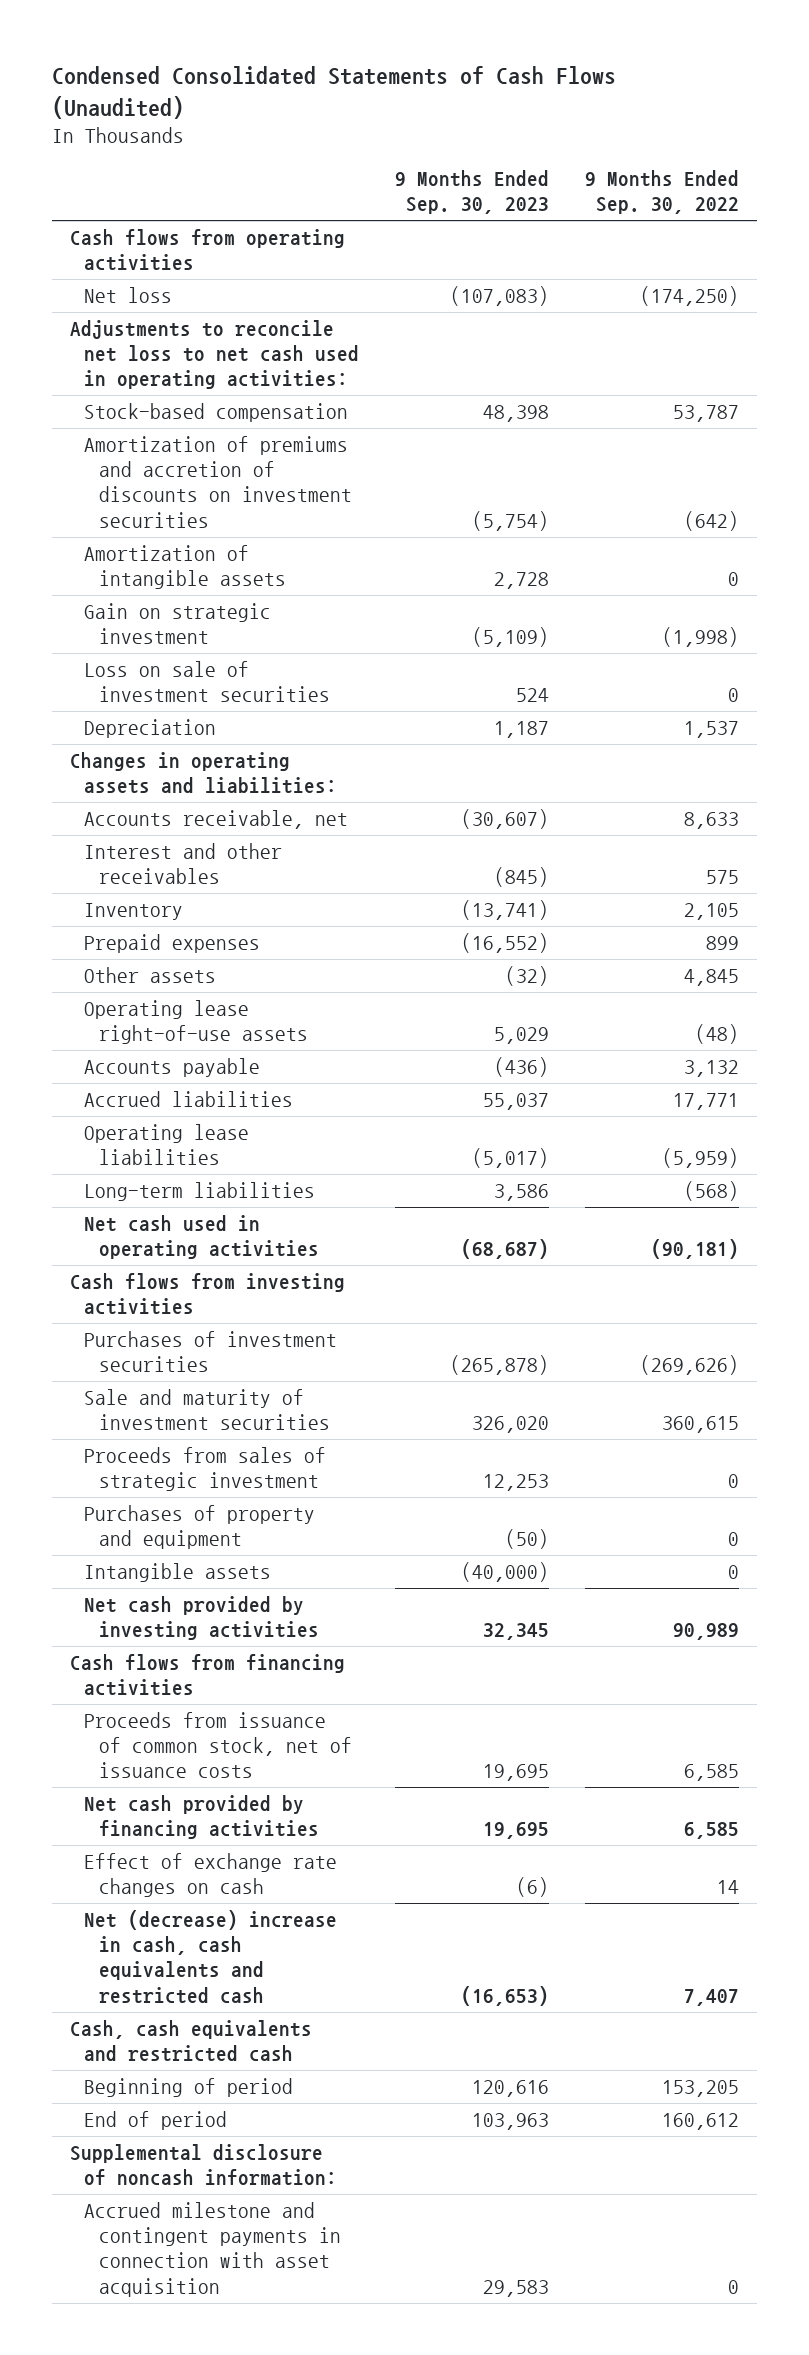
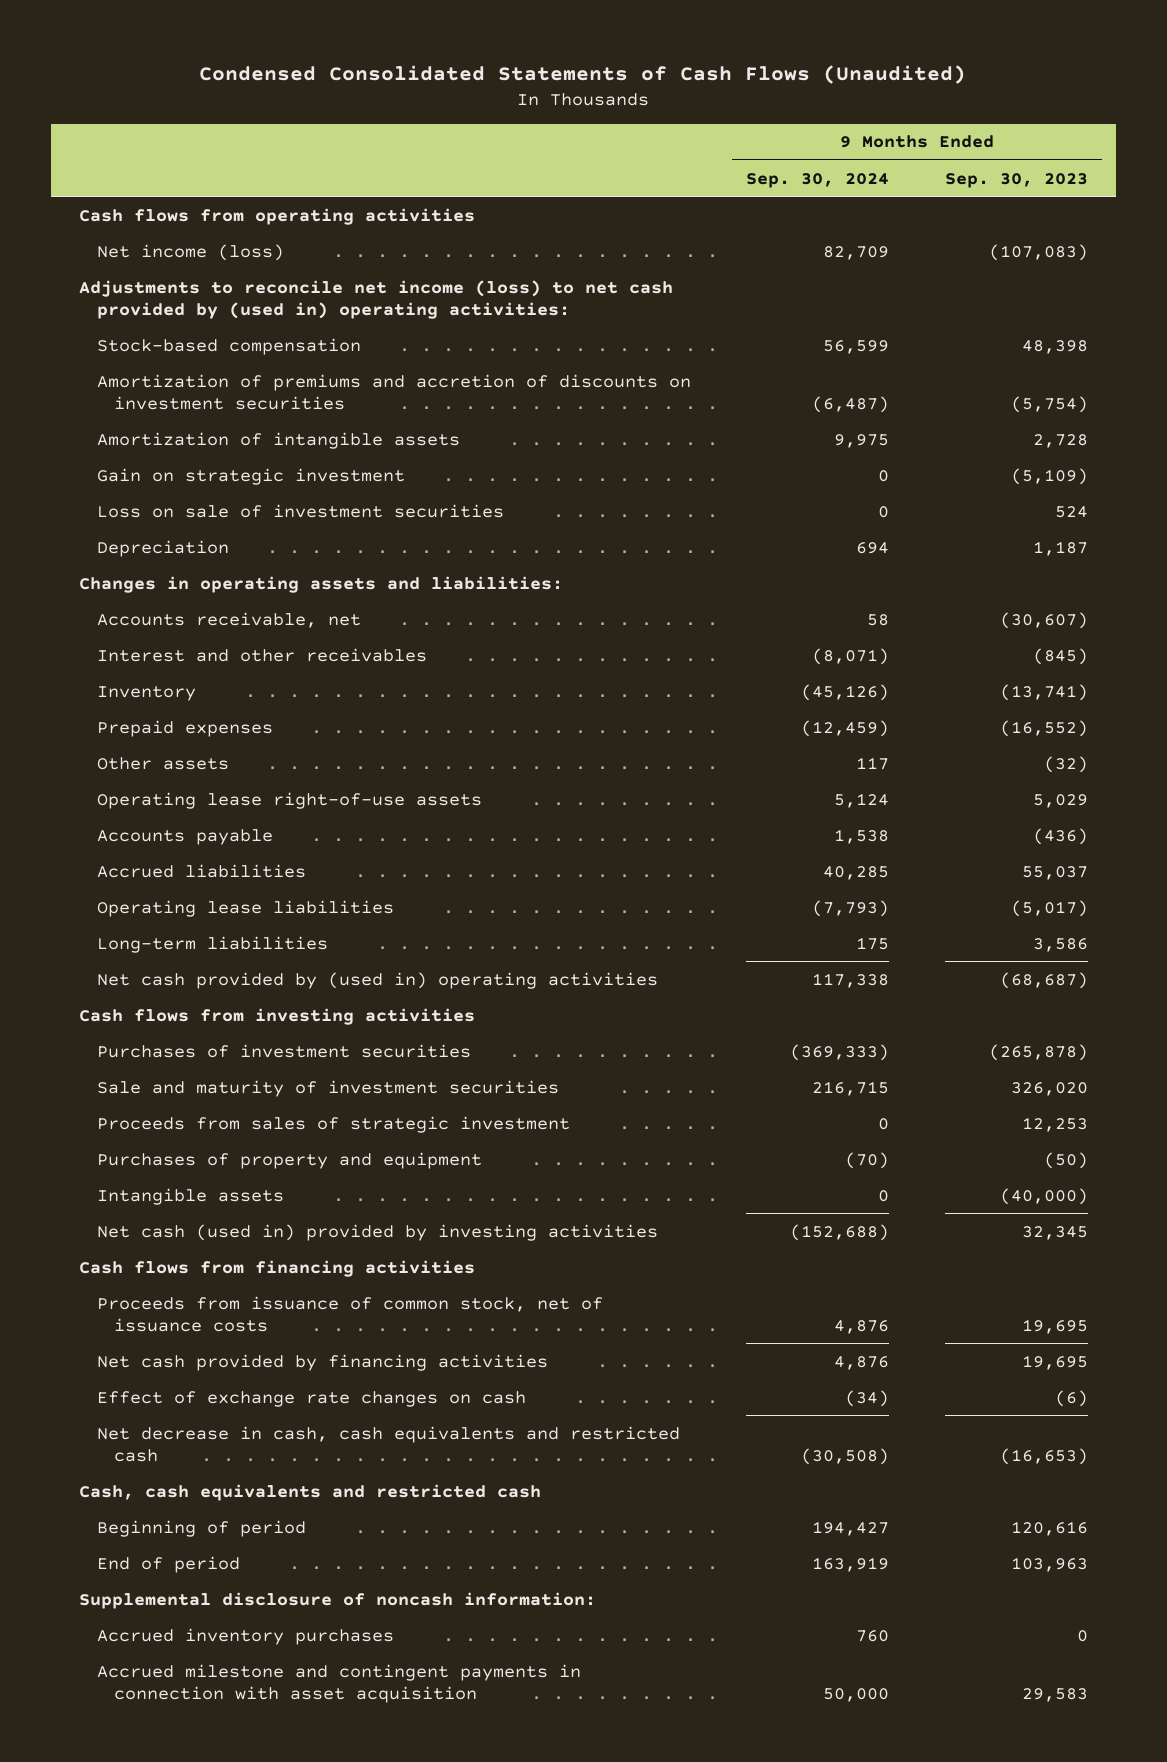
- | 9 Months Ended Sep. 30, 2023 | 9 Months Ended Sep. 30, 2022
+ | 9 Months Ended Sep. 30, 2024 | 9 Months Ended Sep. 30, 2023
- Net loss | (107,083) | (174,250)
- Adjustments to reconcile net loss to net cash used in operating activities:
+ Net income (loss) | 82,709 | (107,083)
+ Adjustments to reconcile net income (loss) to net cash provided by (used in) operating activities:
- Net cash used in operating activities | (68,687) | (90,181)
+ Net cash provided by (used in) operating activities | 117,338 | (68,687)
- Net cash provided by investing activities | 32,345 | 90,989
+ Net cash (used in) provided by investing activities | (152,688) | 32,345
- Net (decrease) increase in cash, cash equivalents and restricted cash | (16,653) | 7,407
+ Net decrease in cash, cash equivalents and restricted cash | (30,508) | (16,653)
+ Accrued inventory purchases | 760 | 0

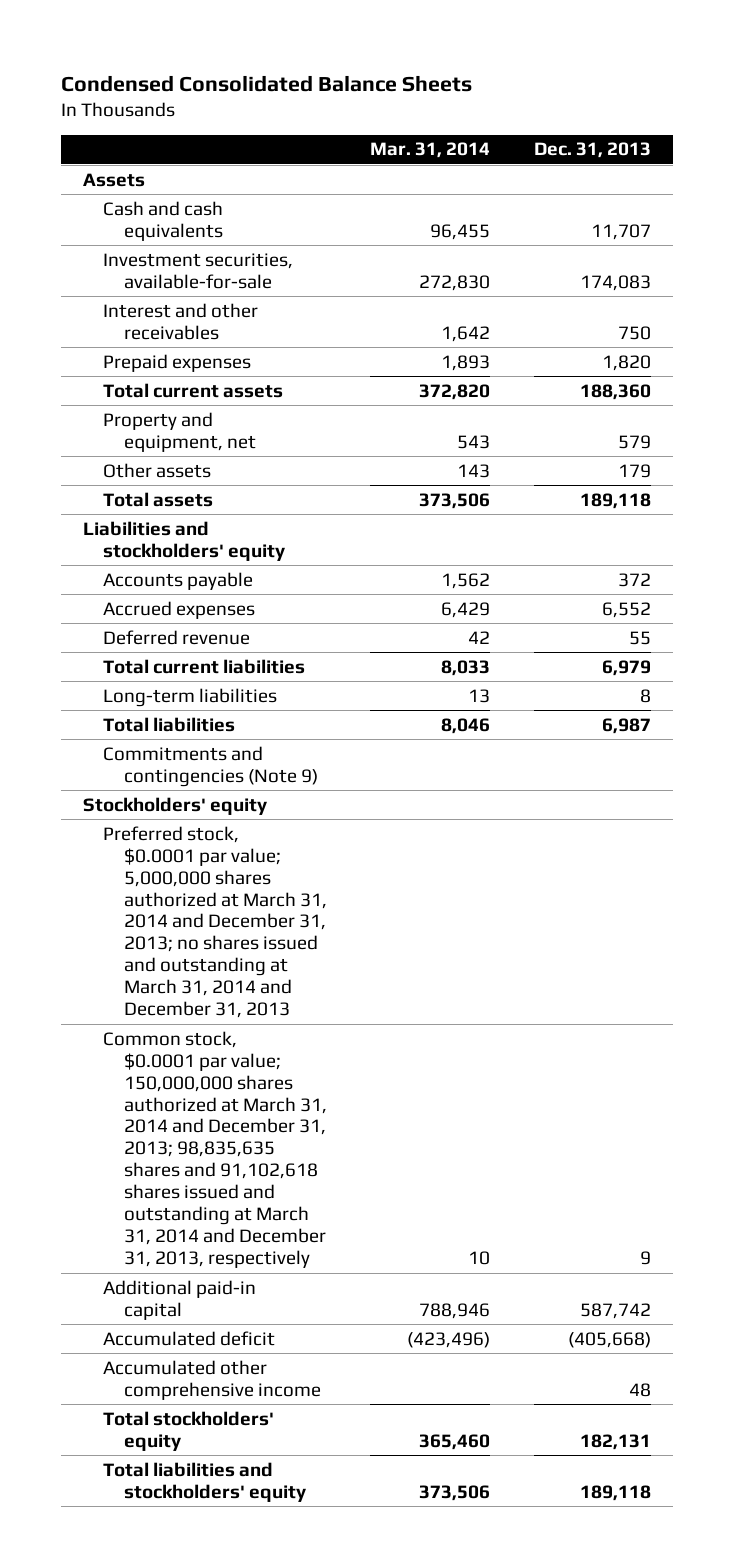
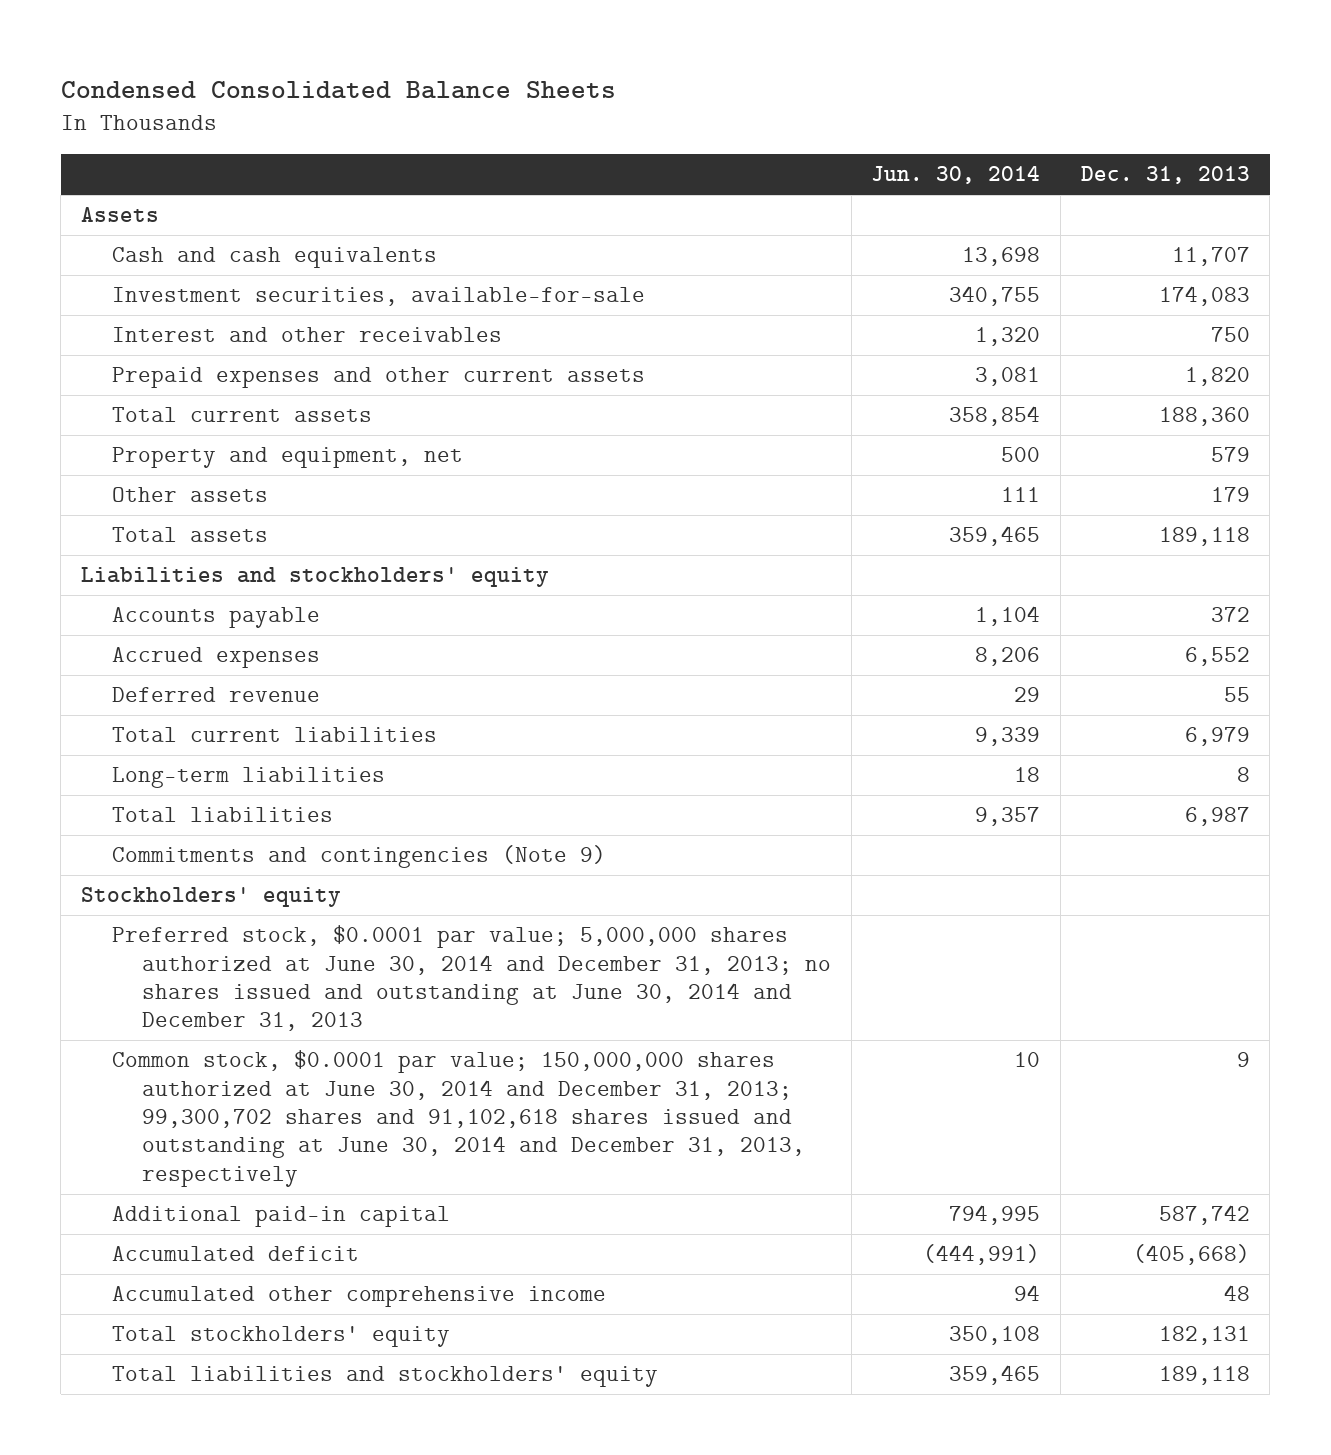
- | Mar. 31, 2014 | Dec. 31, 2013
+ | Jun. 30, 2014 | Dec. 31, 2013
- Prepaid expenses | 1,893 | 1,820
+ Prepaid expenses and other current assets | 3,081 | 1,820
- Preferred stock, $0.0001 par value; 5,000,000 shares authorized at March 31, 2014 and December 31, 2013; no shares issued and outstanding at March 31, 2014 and December 31, 2013
- Common stock, $0.0001 par value; 150,000,000 shares authorized at March 31, 2014 and December 31, 2013; 98,835,635 shares and 91,102,618 shares issued and outstanding at March 31, 2014 and December 31, 2013, respectively | 10 | 9
+ Preferred stock, $0.0001 par value; 5,000,000 shares authorized at June 30, 2014 and December 31, 2013; no shares issued and outstanding at June 30, 2014 and December 31, 2013
+ Common stock, $0.0001 par value; 150,000,000 shares authorized at June 30, 2014 and December 31, 2013; 99,300,702 shares and 91,102,618 shares issued and outstanding at June 30, 2014 and December 31, 2013, respectively | 10 | 9

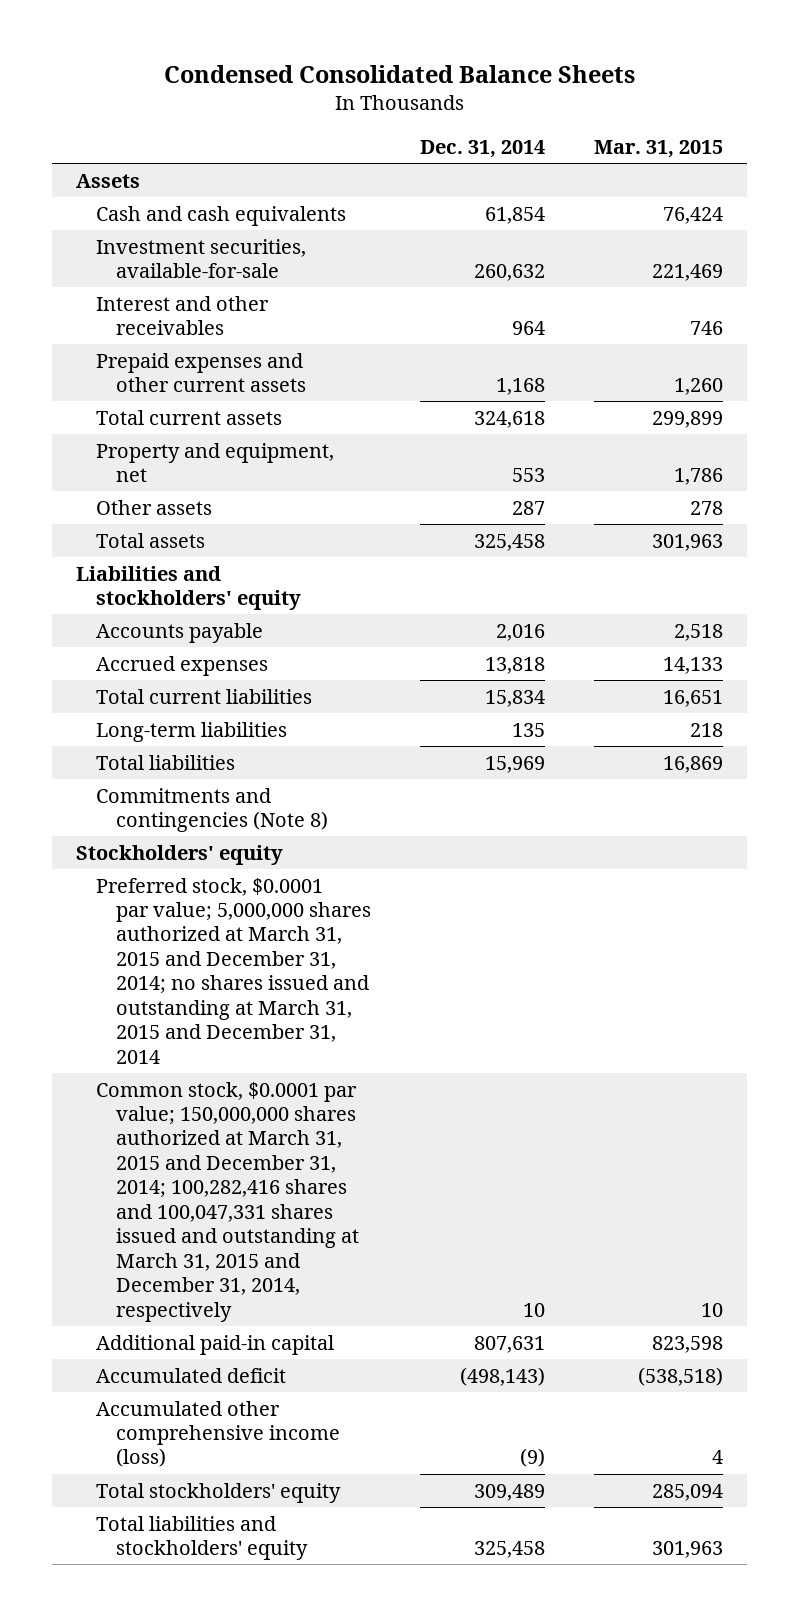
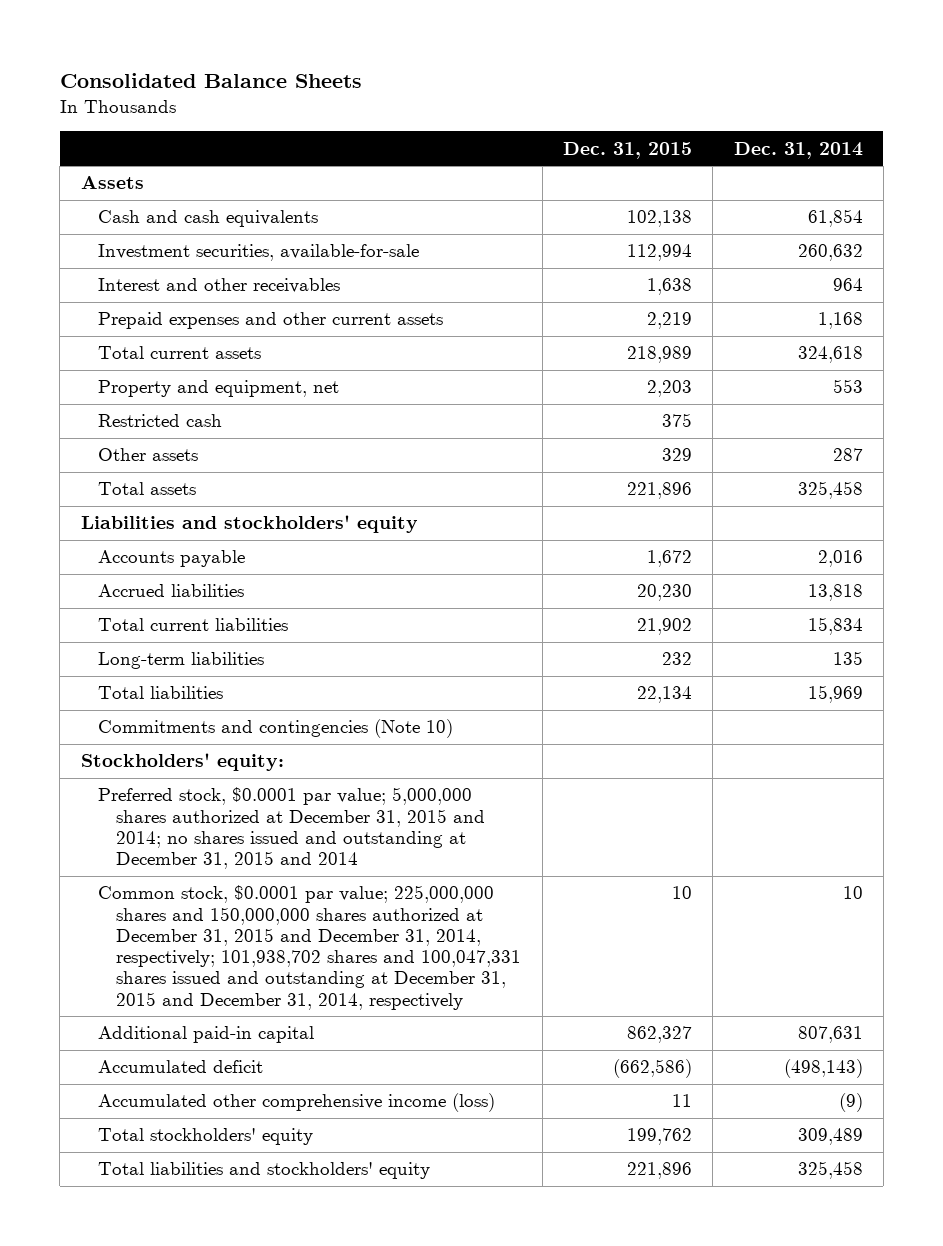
- Condensed Consolidated Balance Sheets
+ Consolidated Balance Sheets
- | Dec. 31, 2014 | Mar. 31, 2015
+ | Dec. 31, 2015 | Dec. 31, 2014
+ Restricted cash | 375 |
- Accrued expenses | 13,818 | 14,133
+ Accrued liabilities | 20,230 | 13,818
- Commitments and contingencies (Note 8)
- Stockholders' equity
- Preferred stock, $0.0001 par value; 5,000,000 shares authorized at March 31, 2015 and December 31, 2014; no shares issued and outstanding at March 31, 2015 and December 31, 2014
- Common stock, $0.0001 par value; 150,000,000 shares authorized at March 31, 2015 and December 31, 2014; 100,282,416 shares and 100,047,331 shares issued and outstanding at March 31, 2015 and December 31, 2014, respectively | 10 | 10
+ Commitments and contingencies (Note 10)
+ Stockholders' equity:
+ Preferred stock, $0.0001 par value; 5,000,000 shares authorized at December 31, 2015 and 2014; no shares issued and outstanding at December 31, 2015 and 2014
+ Common stock, $0.0001 par value; 225,000,000 shares and 150,000,000 shares authorized at December 31, 2015 and December 31, 2014, respectively; 101,938,702 shares and 100,047,331 shares issued and outstanding at December 31, 2015 and December 31, 2014, respectively | 10 | 10

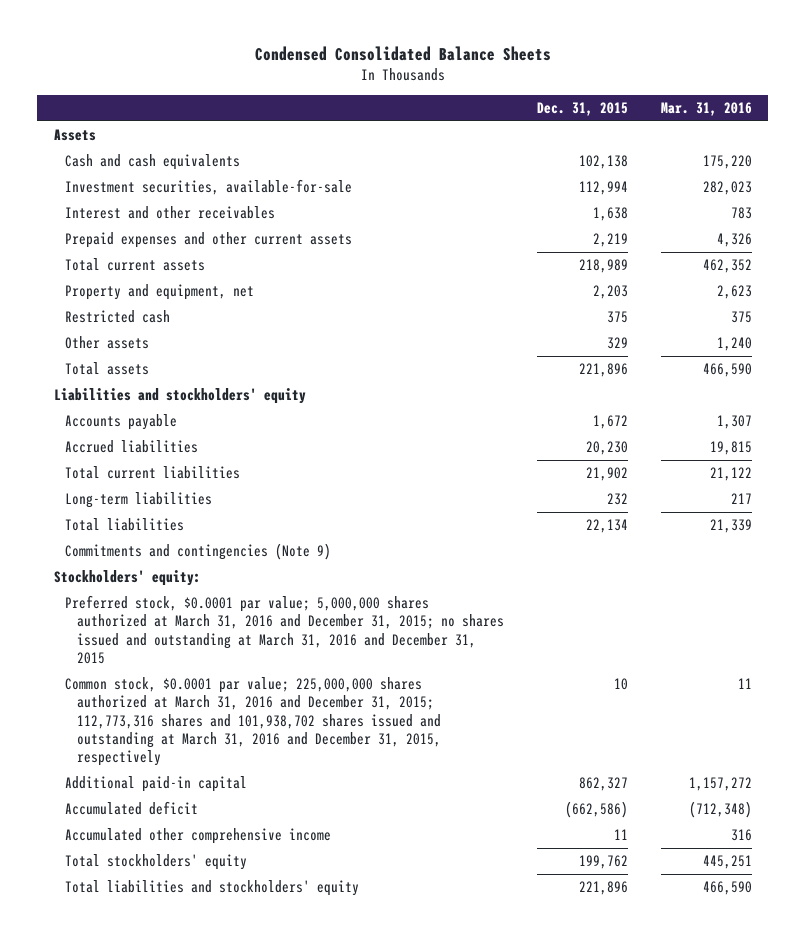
- Consolidated Balance Sheets
+ Condensed Consolidated Balance Sheets
- | Dec. 31, 2015 | Dec. 31, 2014
+ | Dec. 31, 2015 | Mar. 31, 2016
- Commitments and contingencies (Note 10)
+ Commitments and contingencies (Note 9)
- Preferred stock, $0.0001 par value; 5,000,000 shares authorized at December 31, 2015 and 2014; no shares issued and outstanding at December 31, 2015 and 2014
- Common stock, $0.0001 par value; 225,000,000 shares and 150,000,000 shares authorized at December 31, 2015 and December 31, 2014, respectively; 101,938,702 shares and 100,047,331 shares issued and outstanding at December 31, 2015 and December 31, 2014, respectively | 10 | 10
+ Preferred stock, $0.0001 par value; 5,000,000 shares authorized at March 31, 2016 and December 31, 2015; no shares issued and outstanding at March 31, 2016 and December 31, 2015
+ Common stock, $0.0001 par value; 225,000,000 shares authorized at March 31, 2016 and December 31, 2015; 112,773,316 shares and 101,938,702 shares issued and outstanding at March 31, 2016 and December 31, 2015, respectively | 10 | 11
- Accumulated other comprehensive income (loss) | 11 | (9)
+ Accumulated other comprehensive income | 11 | 316

